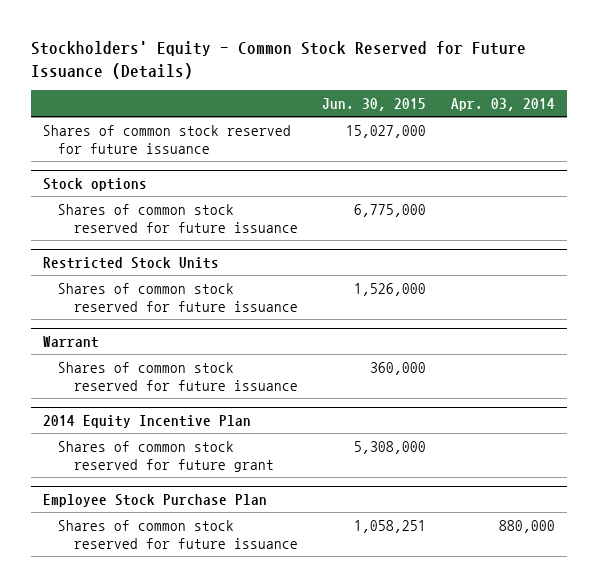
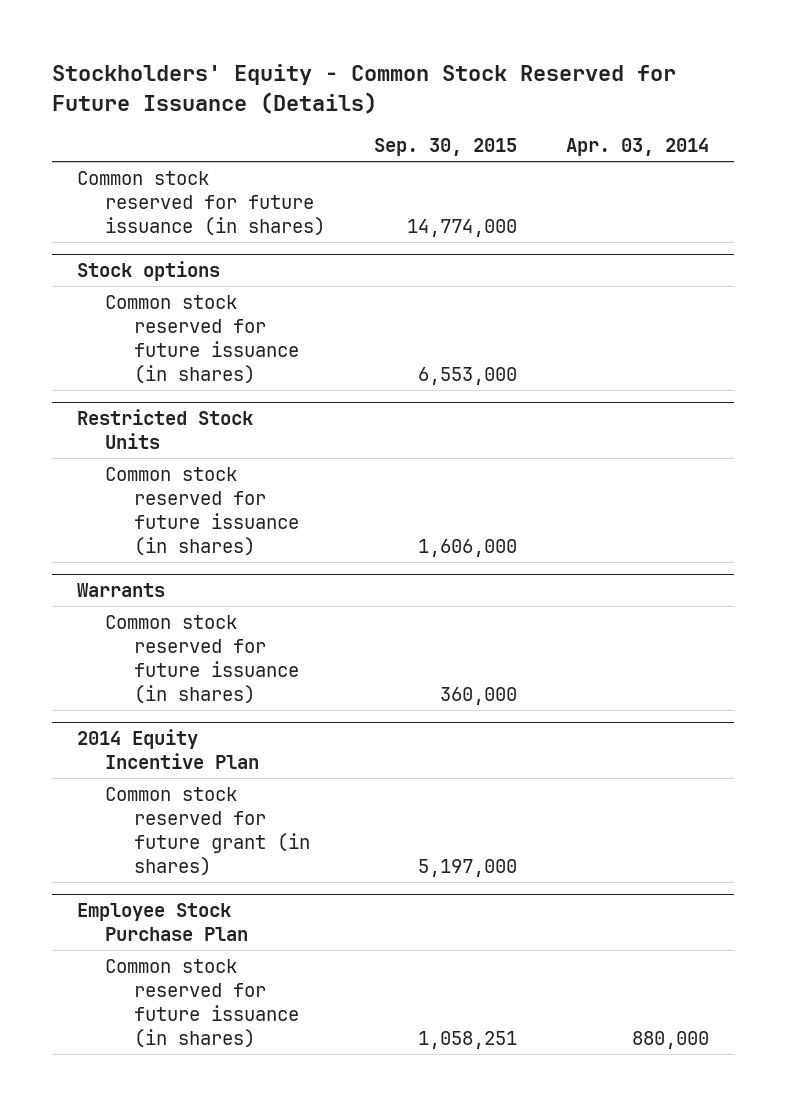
- | Jun. 30, 2015 | Apr. 03, 2014
+ | Sep. 30, 2015 | Apr. 03, 2014
- Shares of common stock reserved for future issuance | 15,027,000 |
+ Common stock reserved for future issuance (in shares) | 14,774,000 |
@ Stock options
- Shares of common stock reserved for future issuance | 6,775,000 |
+ Common stock reserved for future issuance (in shares) | 6,553,000 |
@ Restricted Stock Units
- Shares of common stock reserved for future issuance | 1,526,000 |
- Warrant
- Shares of common stock reserved for future issuance | 360,000 |
@ Restricted Stock Units
+ Common stock reserved for future issuance (in shares) | 1,606,000 |
+ Warrants
+ Common stock reserved for future issuance (in shares) | 360,000 |
@ 2014 Equity Incentive Plan
- Shares of common stock reserved for future grant | 5,308,000 |
+ Common stock reserved for future grant (in shares) | 5,197,000 |
@ Employee Stock Purchase Plan
- Shares of common stock reserved for future issuance | 1,058,251 | 880,000
+ Common stock reserved for future issuance (in shares) | 1,058,251 | 880,000

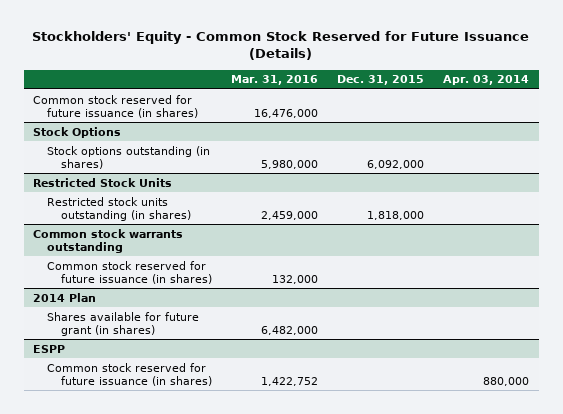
- | Sep. 30, 2015 | Apr. 03, 2014
+ | Mar. 31, 2016 | Dec. 31, 2015 | Apr. 03, 2014
- Stock options
- Common stock reserved for future issuance (in shares) | 6,553,000 |
+ Stock Options
+ Stock options outstanding (in shares) | 5,980,000 | 6,092,000 |
@ Restricted Stock Units
- Common stock reserved for future issuance (in shares) | 1,606,000 |
- Warrants
@ Restricted Stock Units
+ Restricted stock units outstanding (in shares) | 2,459,000 | 1,818,000 |
+ Common stock warrants outstanding
- 2014 Equity Incentive Plan
- Common stock reserved for future grant (in shares) | 5,197,000 |
- Employee Stock Purchase Plan
+ 2014 Plan
+ Shares available for future grant (in shares) | 6,482,000 | |
+ ESPP

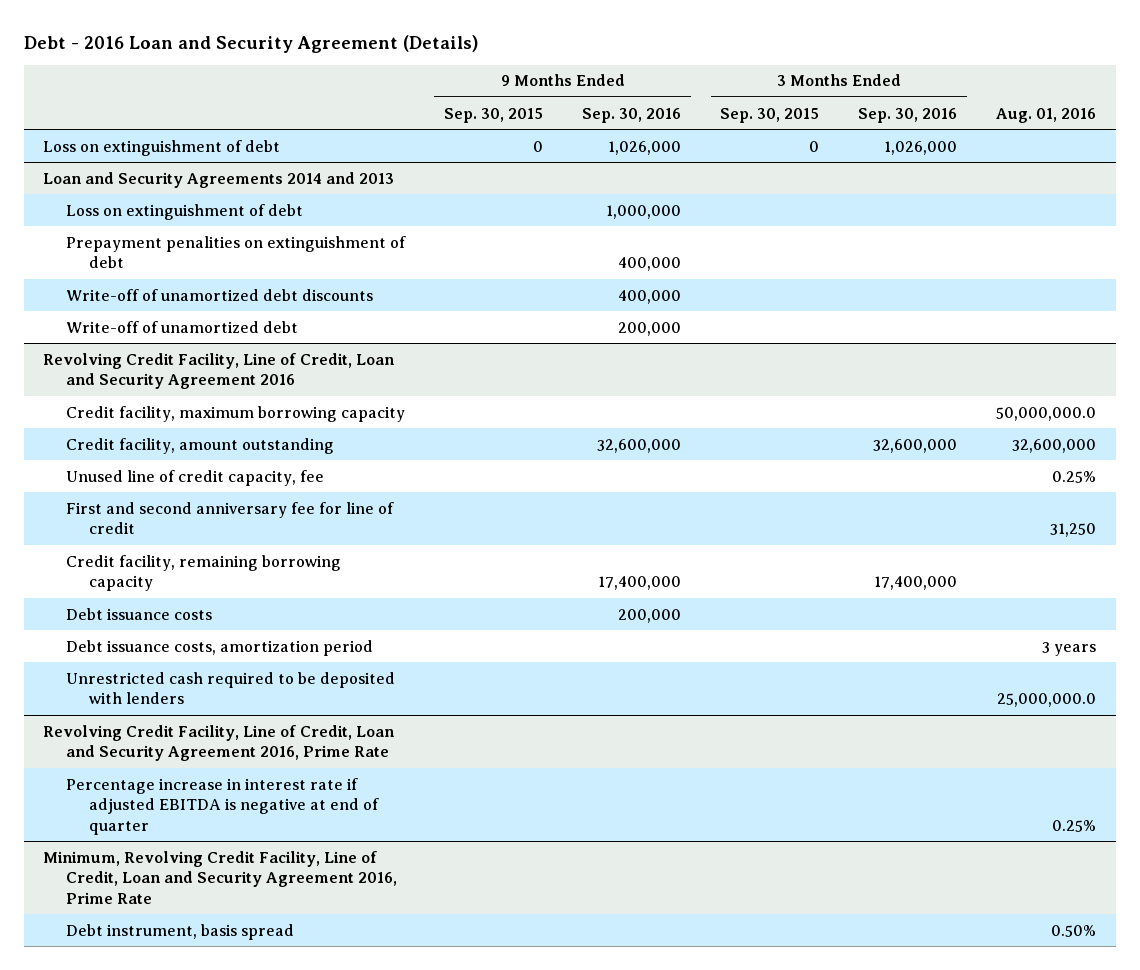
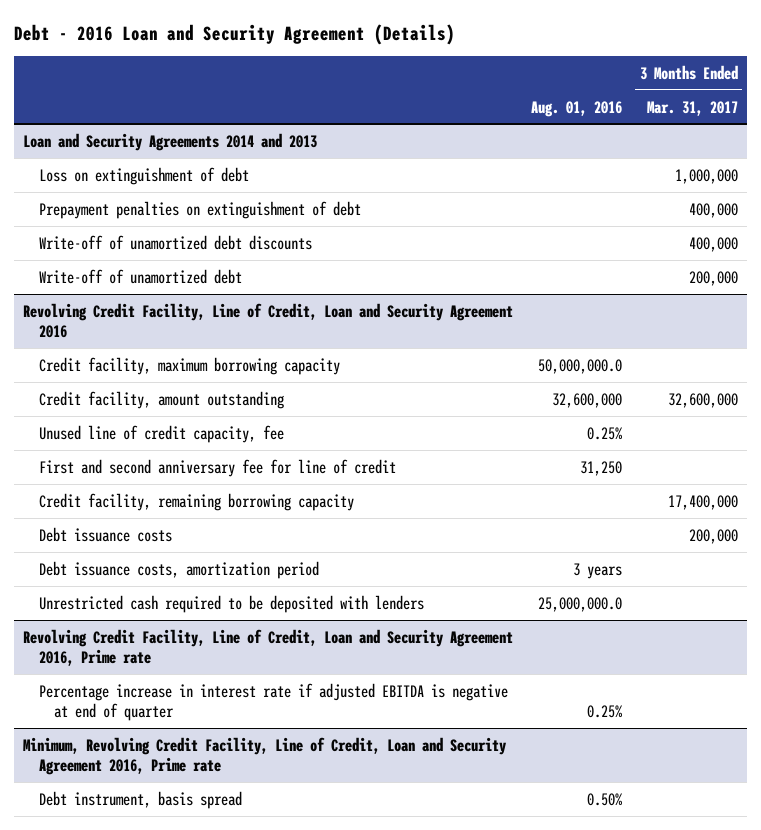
- | 9 Months Ended Sep. 30, 2015 | 9 Months Ended Sep. 30, 2016 | 3 Months Ended Sep. 30, 2015 | 3 Months Ended Sep. 30, 2016 | Aug. 01, 2016
+ | Aug. 01, 2016 | 3 Months Ended Mar. 31, 2017
- Loss on extinguishment of debt | 0 | 1,026,000 | 0 | 1,026,000 |
@ Loan and Security Agreements 2014 and 2013
- Prepayment penalities on extinguishment of debt | | 400,000 | | |
+ Prepayment penalties on extinguishment of debt | | 400,000
- Revolving Credit Facility, Line of Credit, Loan and Security Agreement 2016, Prime Rate
+ Revolving Credit Facility, Line of Credit, Loan and Security Agreement 2016, Prime rate
- Minimum, Revolving Credit Facility, Line of Credit, Loan and Security Agreement 2016, Prime Rate
+ Minimum, Revolving Credit Facility, Line of Credit, Loan and Security Agreement 2016, Prime rate

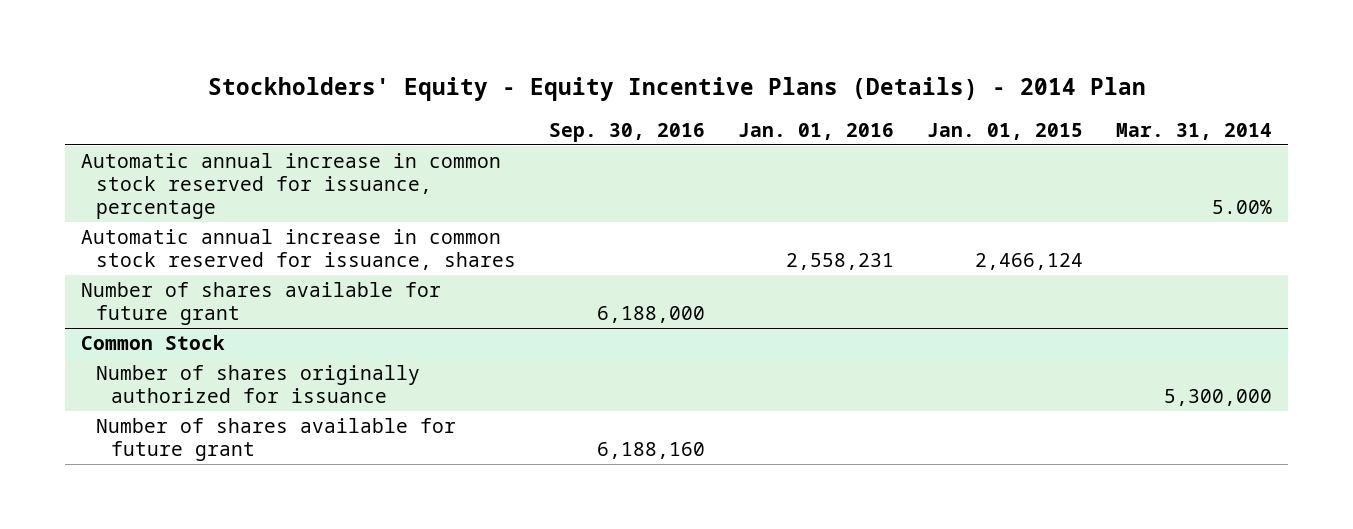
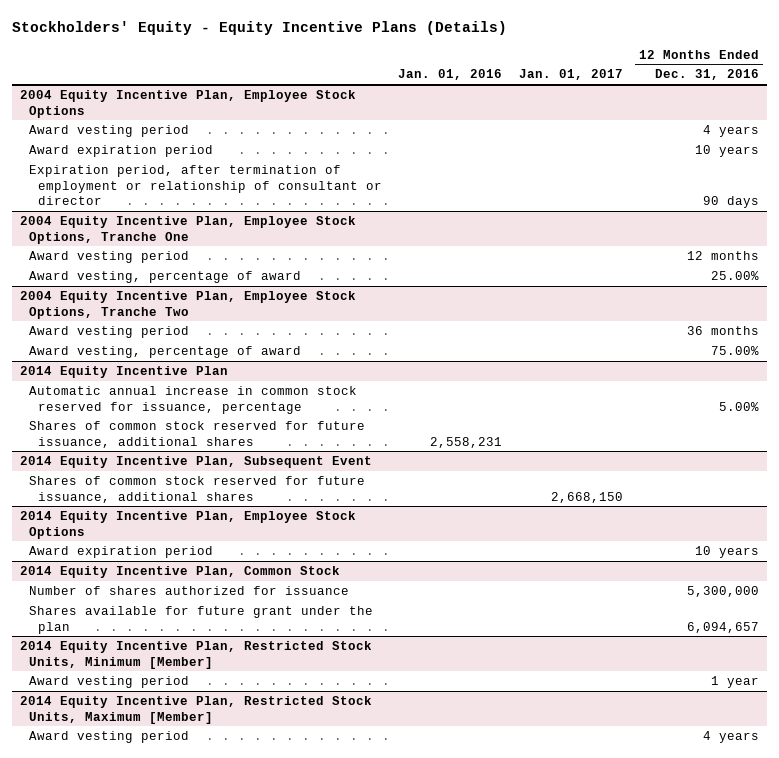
- Stockholders' Equity - Equity Incentive Plans (Details) - 2014 Plan
+ Stockholders' Equity - Equity Incentive Plans (Details)
- | Sep. 30, 2016 | Jan. 01, 2016 | Jan. 01, 2015 | Mar. 31, 2014
+ | Jan. 01, 2016 | Jan. 01, 2017 | 12 Months Ended Dec. 31, 2016
- Automatic annual increase in common stock reserved for issuance, percentage | | | | 5.00%
- Automatic annual increase in common stock reserved for issuance, shares | | 2,558,231 | 2,466,124 |
- Number of shares available for future grant | 6,188,000 | | |
- Common Stock
- Number of shares originally authorized for issuance | | | | 5,300,000
- Number of shares available for future grant | 6,188,160 | | |
+ 2004 Equity Incentive Plan, Employee Stock Options
+ Award vesting period | | | 4 years
+ Award expiration period | | | 10 years
+ Expiration period, after termination of employment or relationship of consultant or director | | | 90 days
+ 2004 Equity Incentive Plan, Employee Stock Options, Tranche One
+ Award vesting period | | | 12 months
+ Award vesting, percentage of award | | | 25.00%
+ 2004 Equity Incentive Plan, Employee Stock Options, Tranche Two
+ Award vesting period | | | 36 months
+ Award vesting, percentage of award | | | 75.00%
+ 2014 Equity Incentive Plan
+ Automatic annual increase in common stock reserved for issuance, percentage | | | 5.00%
+ Shares of common stock reserved for future issuance, additional shares | 2,558,231 | |
+ 2014 Equity Incentive Plan, Subsequent Event
+ Shares of common stock reserved for future issuance, additional shares | | 2,668,150 |
+ 2014 Equity Incentive Plan, Employee Stock Options
+ Award expiration period | | | 10 years
+ 2014 Equity Incentive Plan, Common Stock
+ Number of shares authorized for issuance | | | 5,300,000
+ Shares available for future grant under the plan | | | 6,094,657
+ 2014 Equity Incentive Plan, Restricted Stock Units, Minimum [Member]
+ Award vesting period | | | 1 year
+ 2014 Equity Incentive Plan, Restricted Stock Units, Maximum [Member]
+ Award vesting period | | | 4 years

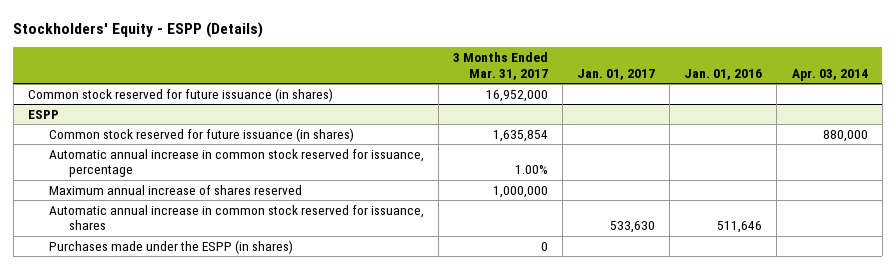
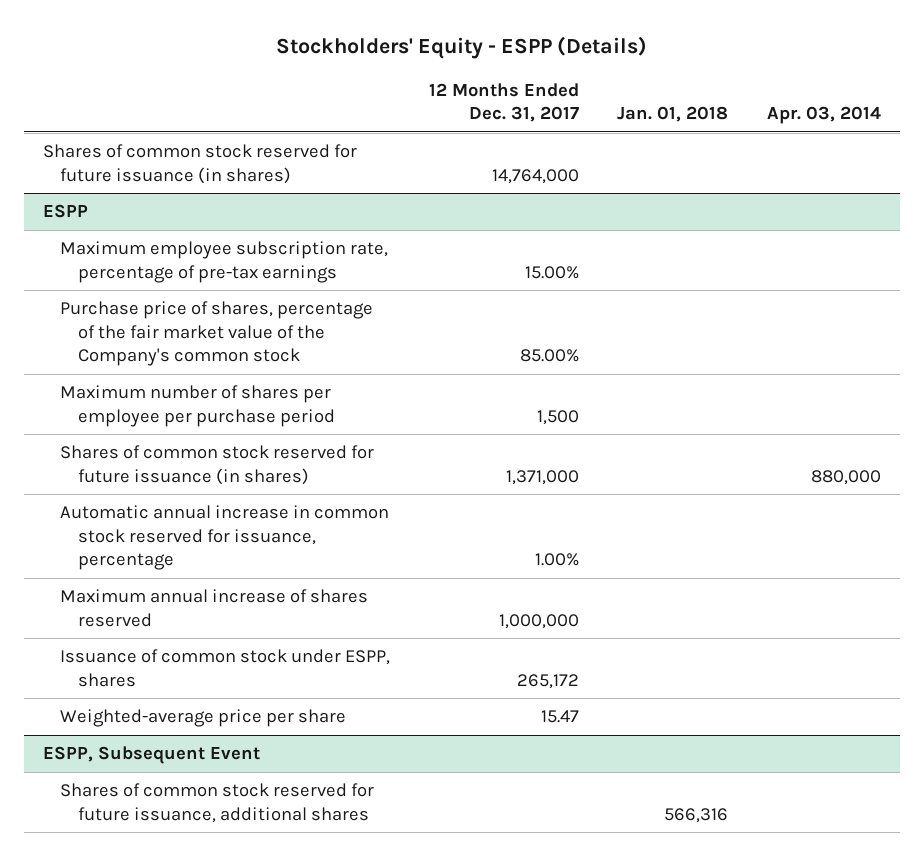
- | 3 Months Ended Mar. 31, 2017 | Jan. 01, 2017 | Jan. 01, 2016 | Apr. 03, 2014
+ | 12 Months Ended Dec. 31, 2017 | Jan. 01, 2018 | Apr. 03, 2014
- Common stock reserved for future issuance (in shares) | 16,952,000 | | |
+ Shares of common stock reserved for future issuance (in shares) | 14,764,000 | |
@ ESPP
- Common stock reserved for future issuance (in shares) | 1,635,854 | | | 880,000
+ Maximum employee subscription rate, percentage of pre-tax earnings | 15.00% | |
+ Purchase price of shares, percentage of the fair market value of the Company's common stock | 85.00% | |
+ Maximum number of shares per employee per purchase period | 1,500 | |
+ Shares of common stock reserved for future issuance (in shares) | 1,371,000 | | 880,000
- Automatic annual increase in common stock reserved for issuance, shares | | 533,630 | 511,646 |
- Purchases made under the ESPP (in shares) | 0 | | |
+ Issuance of common stock under ESPP, shares | 265,172 | |
+ Weighted-average price per share | 15.47 | |
+ ESPP, Subsequent Event
+ Shares of common stock reserved for future issuance, additional shares | | 566,316 |

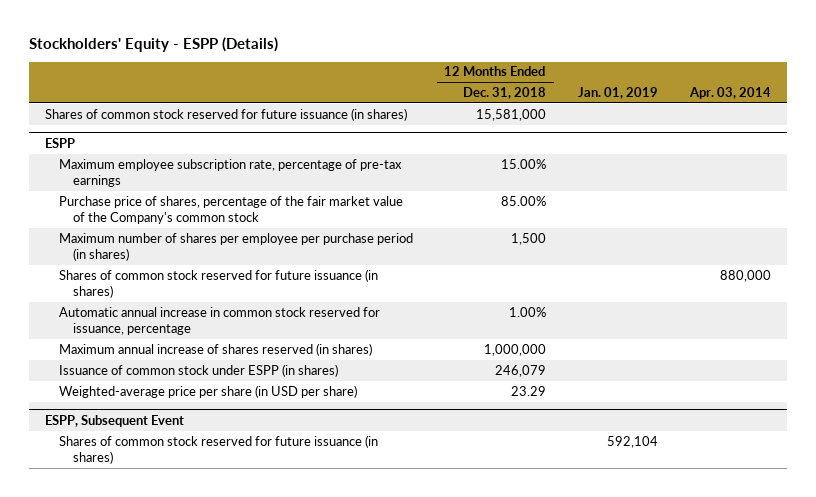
- | 12 Months Ended Dec. 31, 2017 | Jan. 01, 2018 | Apr. 03, 2014
+ | 12 Months Ended Dec. 31, 2018 | Jan. 01, 2019 | Apr. 03, 2014
@ ESPP
- Maximum number of shares per employee per purchase period | 1,500 | |
+ Maximum number of shares per employee per purchase period (in shares) | 1,500 | |
- Maximum annual increase of shares reserved | 1,000,000 | |
- Issuance of common stock under ESPP, shares | 265,172 | |
- Weighted-average price per share | 15.47 | |
+ Maximum annual increase of shares reserved (in shares) | 1,000,000 | |
+ Issuance of common stock under ESPP (in shares) | 246,079 | |
+ Weighted-average price per share (in USD per share) | 23.29 | |
@ ESPP, Subsequent Event
- Shares of common stock reserved for future issuance, additional shares | | 566,316 |
+ Shares of common stock reserved for future issuance (in shares) | | 592,104 |

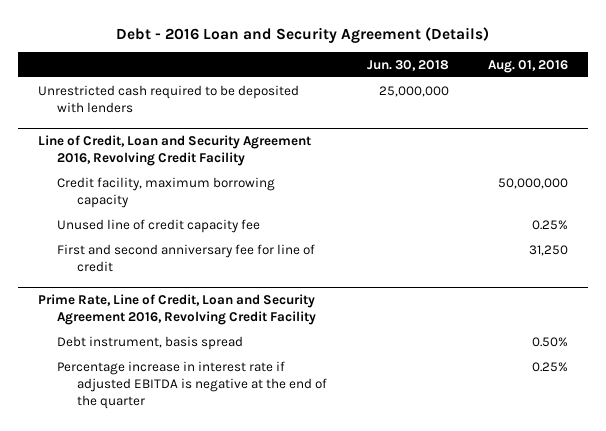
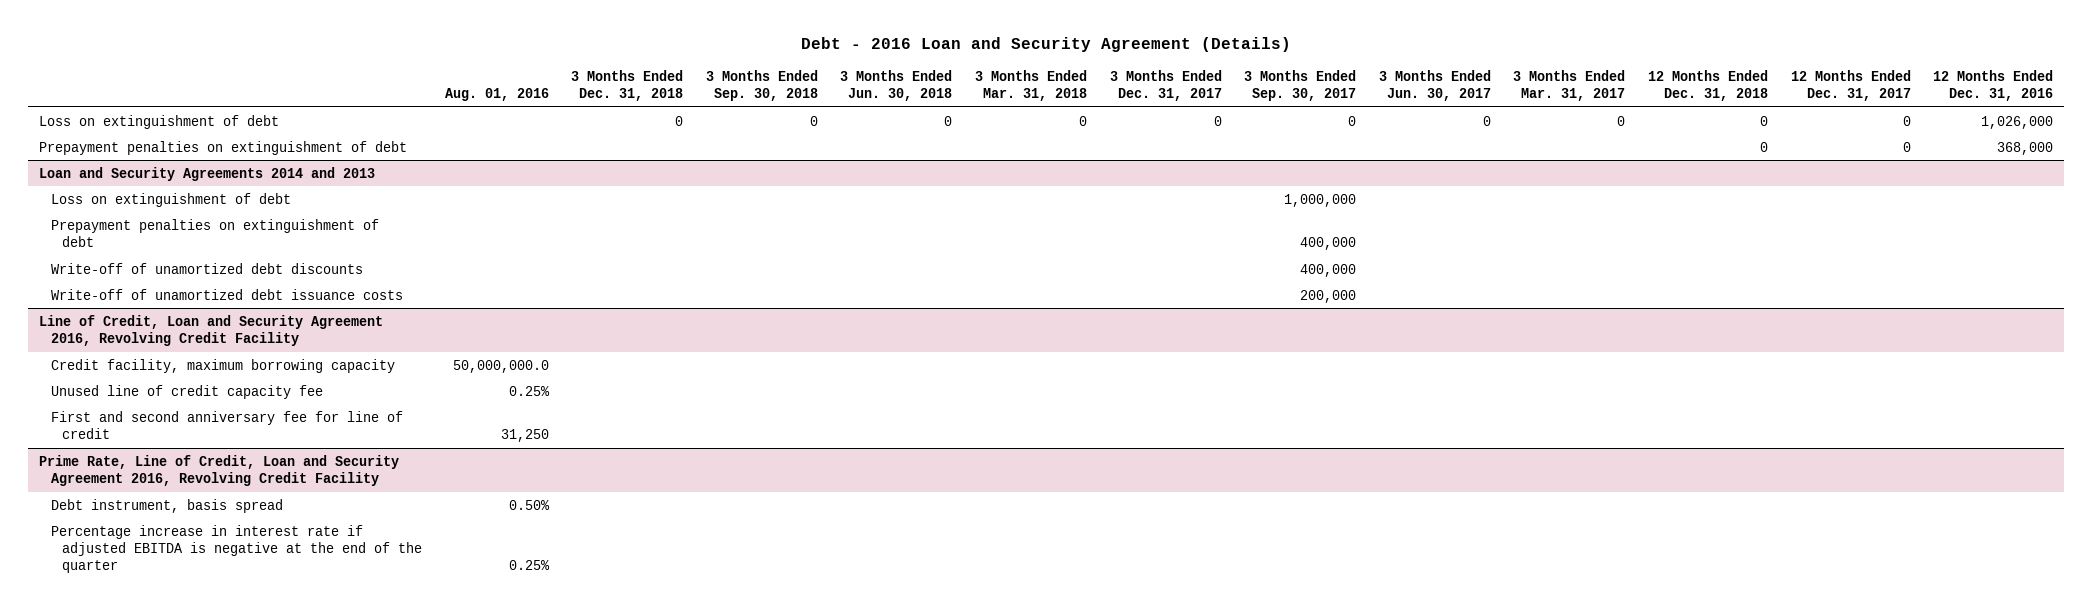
- | Jun. 30, 2018 | Aug. 01, 2016
+ | Aug. 01, 2016 | 3 Months Ended Dec. 31, 2018 | 3 Months Ended Sep. 30, 2018 | 3 Months Ended Jun. 30, 2018 | 3 Months Ended Mar. 31, 2018 | 3 Months Ended Dec. 31, 2017 | 3 Months Ended Sep. 30, 2017 | 3 Months Ended Jun. 30, 2017 | 3 Months Ended Mar. 31, 2017 | 12 Months Ended Dec. 31, 2018 | 12 Months Ended Dec. 31, 2017 | 12 Months Ended Dec. 31, 2016
- Unrestricted cash required to be deposited with lenders | 25,000,000 |
+ Loss on extinguishment of debt | | 0 | 0 | 0 | 0 | 0 | 0 | 0 | 0 | 0 | 0 | 1,026,000
+ Prepayment penalties on extinguishment of debt | | | | | | | | | | 0 | 0 | 368,000
+ Loan and Security Agreements 2014 and 2013
+ Loss on extinguishment of debt | | | | | | | 1,000,000 | | | | |
+ Prepayment penalties on extinguishment of debt | | | | | | | 400,000 | | | | |
+ Write-off of unamortized debt discounts | | | | | | | 400,000 | | | | |
+ Write-off of unamortized debt issuance costs | | | | | | | 200,000 | | | | |
@ Line of Credit, Loan and Security Agreement 2016, Revolving Credit Facility
- Credit facility, maximum borrowing capacity | | 50,000,000
+ Credit facility, maximum borrowing capacity | 50,000,000.0 | | | | | | | | | | |

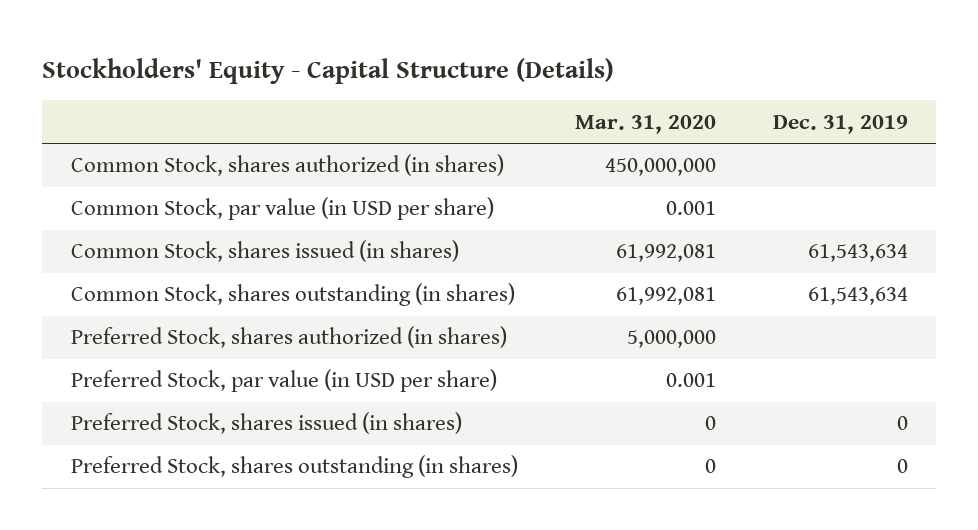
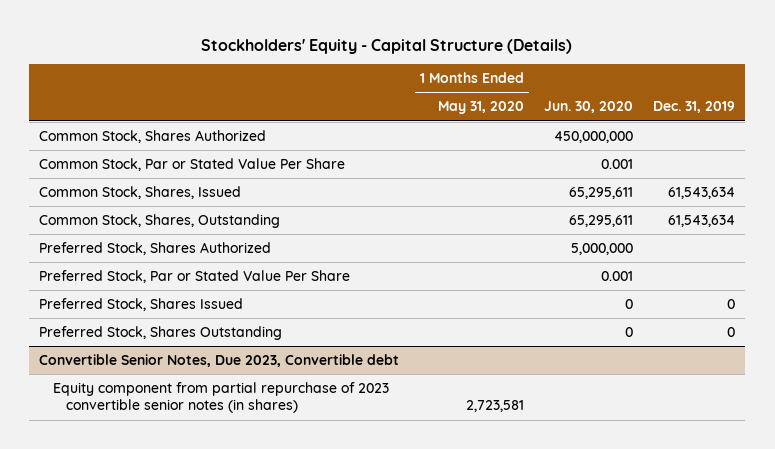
- | Mar. 31, 2020 | Dec. 31, 2019
+ | 1 Months Ended May 31, 2020 | Jun. 30, 2020 | Dec. 31, 2019
- Common Stock, shares authorized (in shares) | 450,000,000 |
- Common Stock, par value (in USD per share) | 0.001 |
- Common Stock, shares issued (in shares) | 61,992,081 | 61,543,634
- Common Stock, shares outstanding (in shares) | 61,992,081 | 61,543,634
- Preferred Stock, shares authorized (in shares) | 5,000,000 |
- Preferred Stock, par value (in USD per share) | 0.001 |
- Preferred Stock, shares issued (in shares) | 0 | 0
- Preferred Stock, shares outstanding (in shares) | 0 | 0
+ Common Stock, Shares Authorized | | 450,000,000 |
+ Common Stock, Par or Stated Value Per Share | | 0.001 |
+ Common Stock, Shares, Issued | | 65,295,611 | 61,543,634
+ Common Stock, Shares, Outstanding | | 65,295,611 | 61,543,634
+ Preferred Stock, Shares Authorized | | 5,000,000 |
+ Preferred Stock, Par or Stated Value Per Share | | 0.001 |
+ Preferred Stock, Shares Issued | | 0 | 0
+ Preferred Stock, Shares Outstanding | | 0 | 0
+ Convertible Senior Notes, Due 2023, Convertible debt
+ Equity component from partial repurchase of 2023 convertible senior notes (in shares) | 2,723,581 | |

